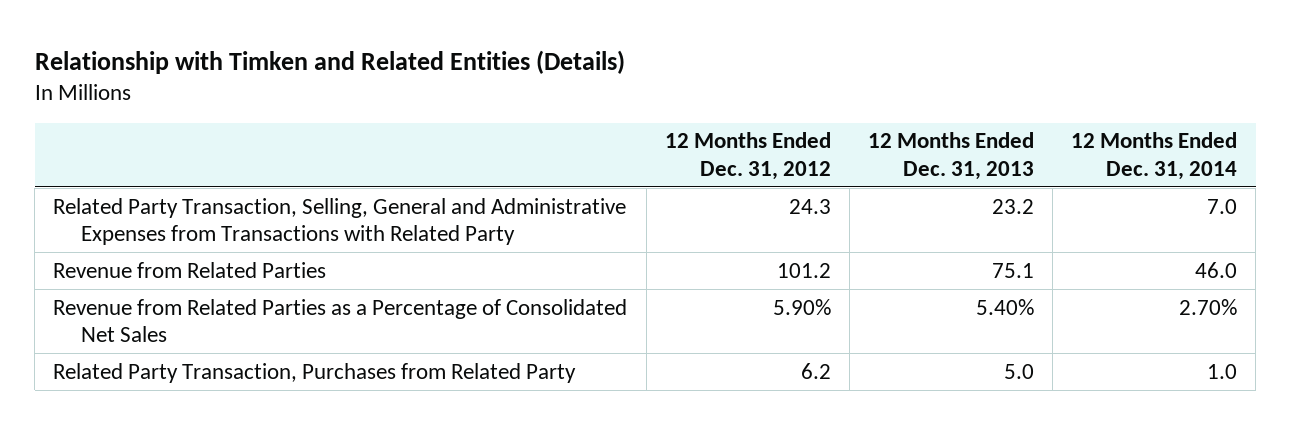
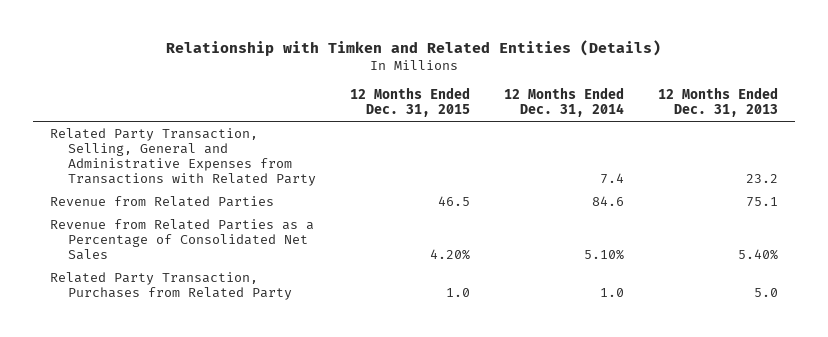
- | 12 Months Ended Dec. 31, 2012 | 12 Months Ended Dec. 31, 2013 | 12 Months Ended Dec. 31, 2014
+ | 12 Months Ended Dec. 31, 2015 | 12 Months Ended Dec. 31, 2014 | 12 Months Ended Dec. 31, 2013
- Related Party Transaction, Selling, General and Administrative Expenses from Transactions with Related Party | 24.3 | 23.2 | 7.0
- Revenue from Related Parties | 101.2 | 75.1 | 46.0
- Revenue from Related Parties as a Percentage of Consolidated Net Sales | 5.90% | 5.40% | 2.70%
+ Related Party Transaction, Selling, General and Administrative Expenses from Transactions with Related Party | | 7.4 | 23.2
+ Revenue from Related Parties | 46.5 | 84.6 | 75.1
+ Revenue from Related Parties as a Percentage of Consolidated Net Sales | 4.20% | 5.10% | 5.40%

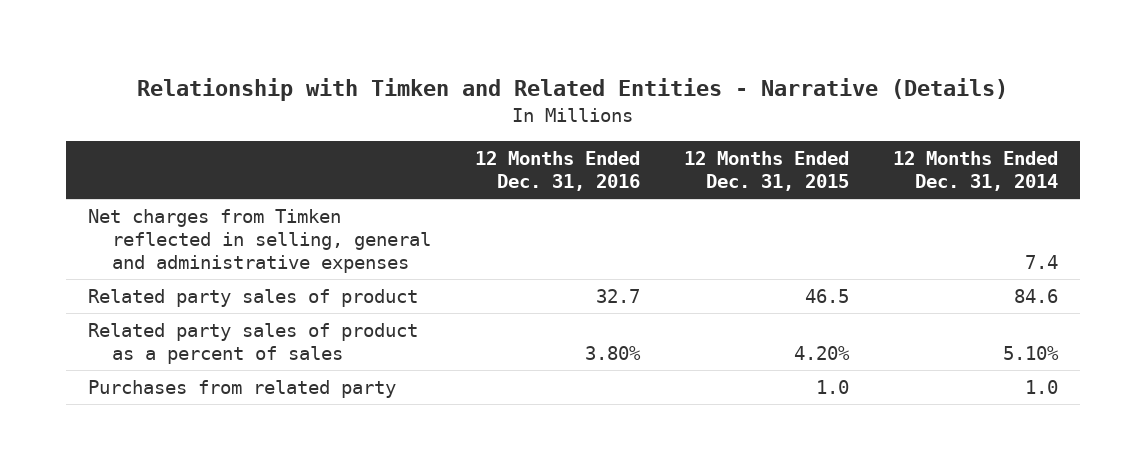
- Relationship with Timken and Related Entities (Details)
+ Relationship with Timken and Related Entities - Narrative (Details)
- | 12 Months Ended Dec. 31, 2015 | 12 Months Ended Dec. 31, 2014 | 12 Months Ended Dec. 31, 2013
+ | 12 Months Ended Dec. 31, 2016 | 12 Months Ended Dec. 31, 2015 | 12 Months Ended Dec. 31, 2014
- Related Party Transaction, Selling, General and Administrative Expenses from Transactions with Related Party | | 7.4 | 23.2
- Revenue from Related Parties | 46.5 | 84.6 | 75.1
- Revenue from Related Parties as a Percentage of Consolidated Net Sales | 4.20% | 5.10% | 5.40%
- Related Party Transaction, Purchases from Related Party | 1.0 | 1.0 | 5.0
+ Net charges from Timken reflected in selling, general and administrative expenses | | | 7.4
+ Related party sales of product | 32.7 | 46.5 | 84.6
+ Related party sales of product as a percent of sales | 3.80% | 4.20% | 5.10%
+ Purchases from related party | | 1.0 | 1.0

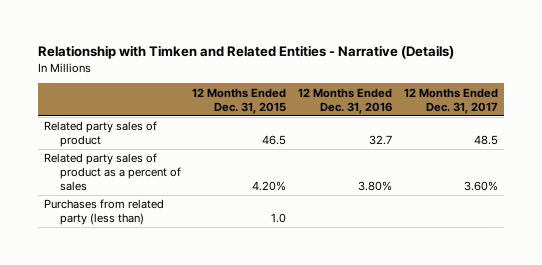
- | 12 Months Ended Dec. 31, 2016 | 12 Months Ended Dec. 31, 2015 | 12 Months Ended Dec. 31, 2014
+ | 12 Months Ended Dec. 31, 2015 | 12 Months Ended Dec. 31, 2016 | 12 Months Ended Dec. 31, 2017
- Net charges from Timken reflected in selling, general and administrative expenses | | | 7.4
- Purchases from related party | | 1.0 | 1.0
+ Purchases from related party (less than) | 1.0 | |

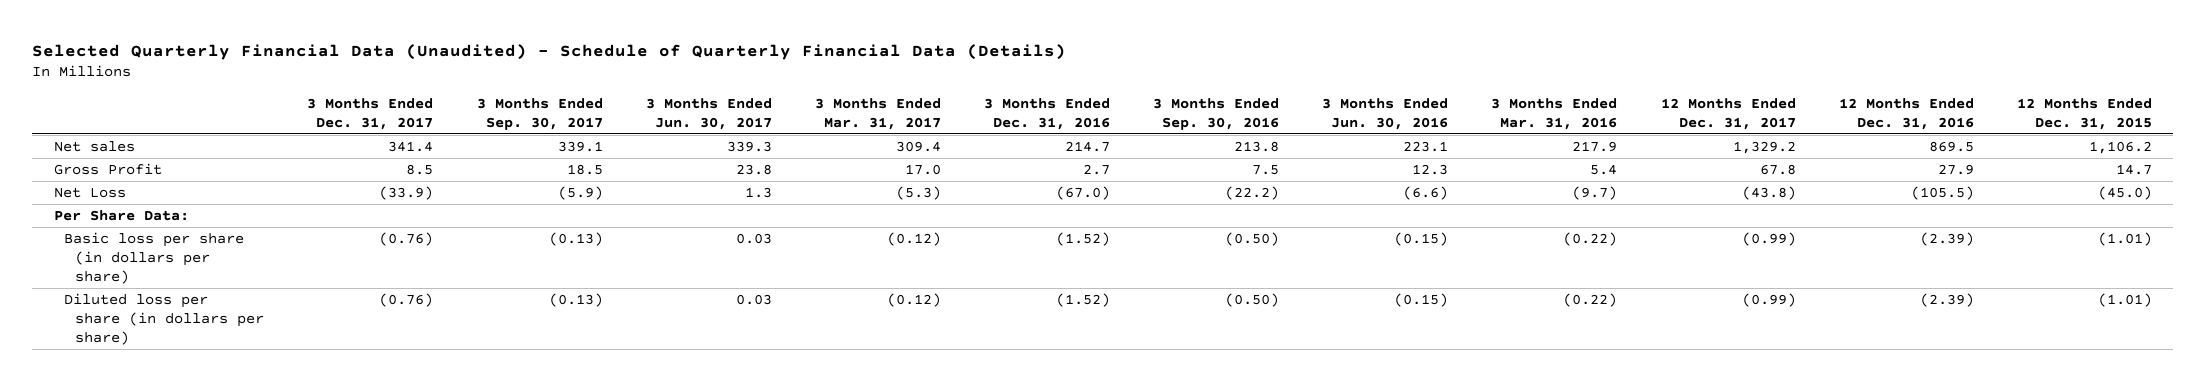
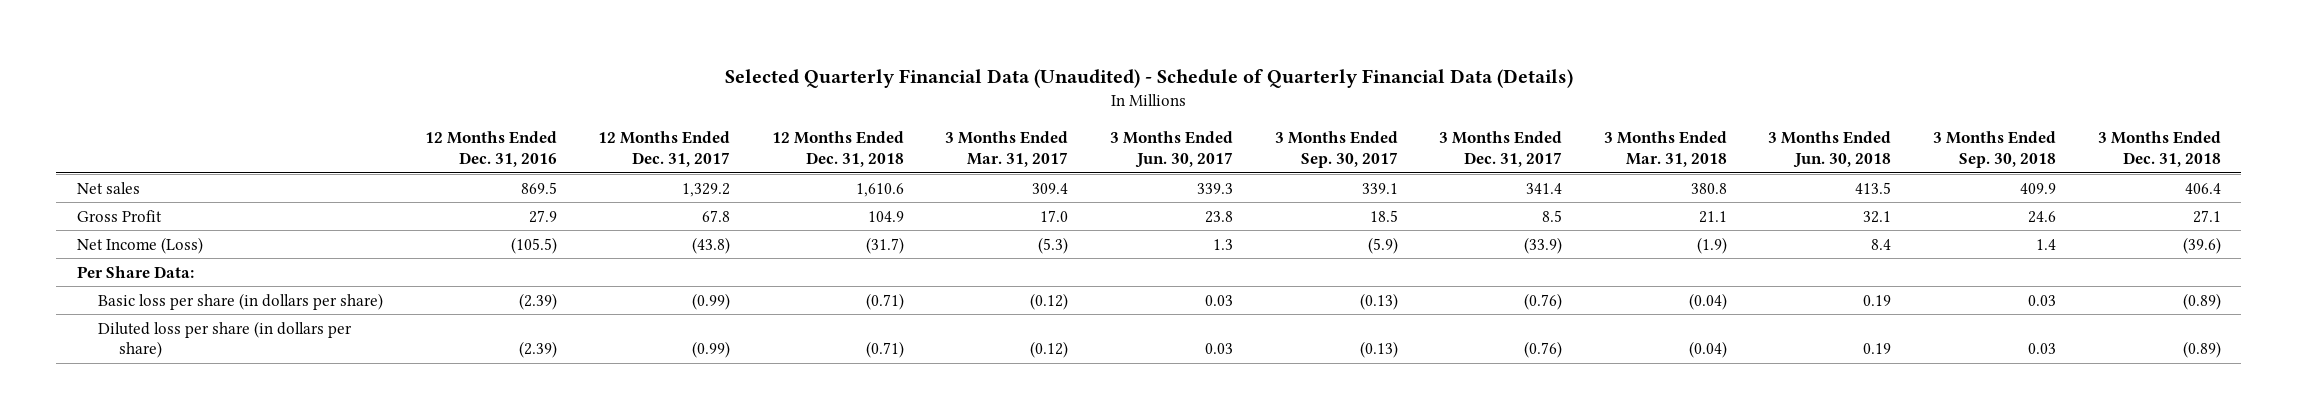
- | 3 Months Ended Dec. 31, 2017 | 3 Months Ended Sep. 30, 2017 | 3 Months Ended Jun. 30, 2017 | 3 Months Ended Mar. 31, 2017 | 3 Months Ended Dec. 31, 2016 | 3 Months Ended Sep. 30, 2016 | 3 Months Ended Jun. 30, 2016 | 3 Months Ended Mar. 31, 2016 | 12 Months Ended Dec. 31, 2017 | 12 Months Ended Dec. 31, 2016 | 12 Months Ended Dec. 31, 2015
+ | 12 Months Ended Dec. 31, 2016 | 12 Months Ended Dec. 31, 2017 | 12 Months Ended Dec. 31, 2018 | 3 Months Ended Mar. 31, 2017 | 3 Months Ended Jun. 30, 2017 | 3 Months Ended Sep. 30, 2017 | 3 Months Ended Dec. 31, 2017 | 3 Months Ended Mar. 31, 2018 | 3 Months Ended Jun. 30, 2018 | 3 Months Ended Sep. 30, 2018 | 3 Months Ended Dec. 31, 2018
- Net Loss | (33.9) | (5.9) | 1.3 | (5.3) | (67.0) | (22.2) | (6.6) | (9.7) | (43.8) | (105.5) | (45.0)
+ Net Income (Loss) | (105.5) | (43.8) | (31.7) | (5.3) | 1.3 | (5.9) | (33.9) | (1.9) | 8.4 | 1.4 | (39.6)

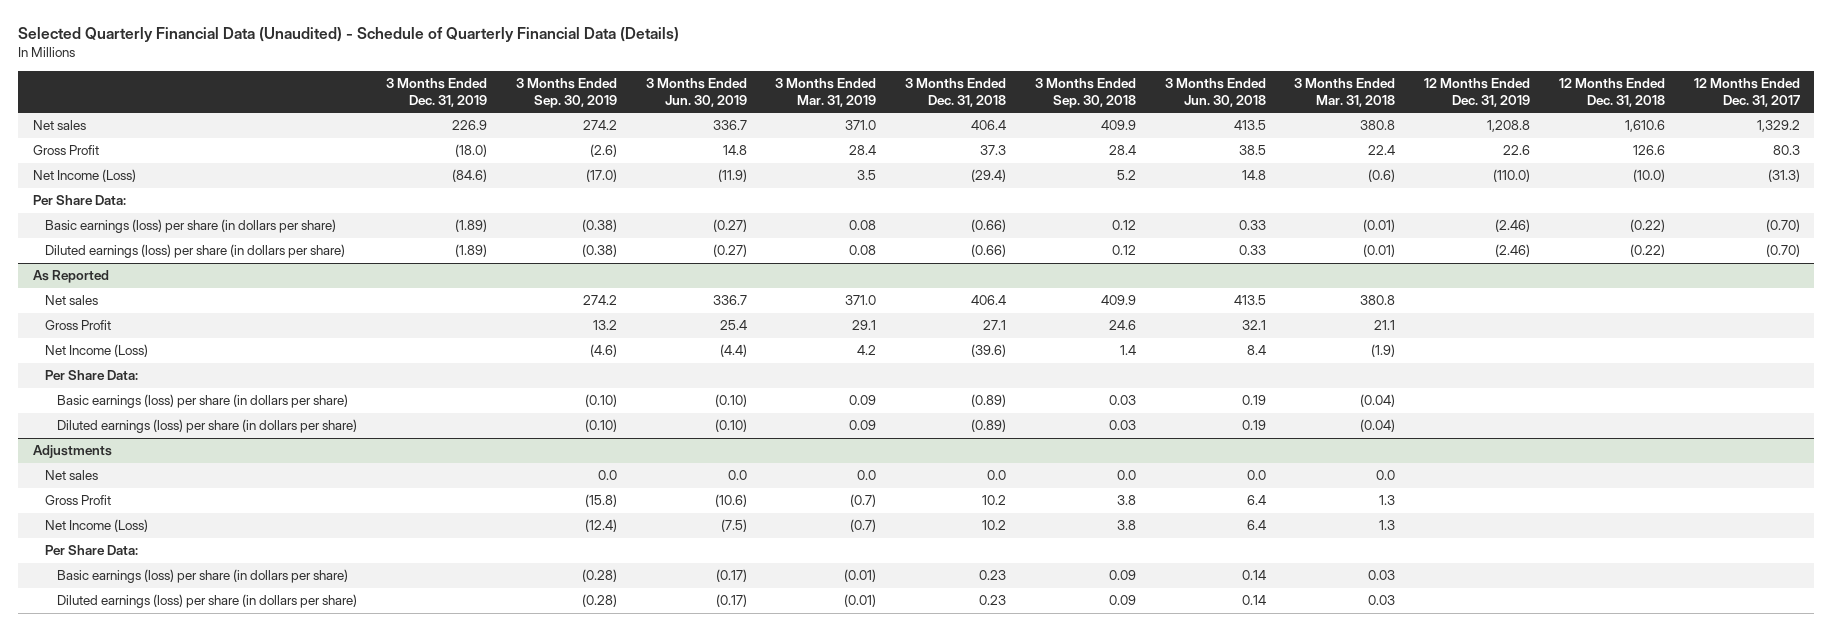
- | 12 Months Ended Dec. 31, 2016 | 12 Months Ended Dec. 31, 2017 | 12 Months Ended Dec. 31, 2018 | 3 Months Ended Mar. 31, 2017 | 3 Months Ended Jun. 30, 2017 | 3 Months Ended Sep. 30, 2017 | 3 Months Ended Dec. 31, 2017 | 3 Months Ended Mar. 31, 2018 | 3 Months Ended Jun. 30, 2018 | 3 Months Ended Sep. 30, 2018 | 3 Months Ended Dec. 31, 2018
+ | 3 Months Ended Dec. 31, 2019 | 3 Months Ended Sep. 30, 2019 | 3 Months Ended Jun. 30, 2019 | 3 Months Ended Mar. 31, 2019 | 3 Months Ended Dec. 31, 2018 | 3 Months Ended Sep. 30, 2018 | 3 Months Ended Jun. 30, 2018 | 3 Months Ended Mar. 31, 2018 | 12 Months Ended Dec. 31, 2019 | 12 Months Ended Dec. 31, 2018 | 12 Months Ended Dec. 31, 2017
- Gross Profit | 27.9 | 67.8 | 104.9 | 17.0 | 23.8 | 18.5 | 8.5 | 21.1 | 32.1 | 24.6 | 27.1
- Net Income (Loss) | (105.5) | (43.8) | (31.7) | (5.3) | 1.3 | (5.9) | (33.9) | (1.9) | 8.4 | 1.4 | (39.6)
+ Gross Profit | (18.0) | (2.6) | 14.8 | 28.4 | 37.3 | 28.4 | 38.5 | 22.4 | 22.6 | 126.6 | 80.3
+ Net Income (Loss) | (84.6) | (17.0) | (11.9) | 3.5 | (29.4) | 5.2 | 14.8 | (0.6) | (110.0) | (10.0) | (31.3)
- Basic loss per share (in dollars per share) | (2.39) | (0.99) | (0.71) | (0.12) | 0.03 | (0.13) | (0.76) | (0.04) | 0.19 | 0.03 | (0.89)
- Diluted loss per share (in dollars per share) | (2.39) | (0.99) | (0.71) | (0.12) | 0.03 | (0.13) | (0.76) | (0.04) | 0.19 | 0.03 | (0.89)
+ Basic earnings (loss) per share (in dollars per share) | (1.89) | (0.38) | (0.27) | 0.08 | (0.66) | 0.12 | 0.33 | (0.01) | (2.46) | (0.22) | (0.70)
+ Diluted earnings (loss) per share (in dollars per share) | (1.89) | (0.38) | (0.27) | 0.08 | (0.66) | 0.12 | 0.33 | (0.01) | (2.46) | (0.22) | (0.70)
+ As Reported
+ Net sales | | 274.2 | 336.7 | 371.0 | 406.4 | 409.9 | 413.5 | 380.8 | | |
+ Gross Profit | | 13.2 | 25.4 | 29.1 | 27.1 | 24.6 | 32.1 | 21.1 | | |
+ Net Income (Loss) | | (4.6) | (4.4) | 4.2 | (39.6) | 1.4 | 8.4 | (1.9) | | |
+ Per Share Data:
+ Basic earnings (loss) per share (in dollars per share) | | (0.10) | (0.10) | 0.09 | (0.89) | 0.03 | 0.19 | (0.04) | | |
+ Diluted earnings (loss) per share (in dollars per share) | | (0.10) | (0.10) | 0.09 | (0.89) | 0.03 | 0.19 | (0.04) | | |
+ Adjustments
+ Net sales | | 0.0 | 0.0 | 0.0 | 0.0 | 0.0 | 0.0 | 0.0 | | |
+ Gross Profit | | (15.8) | (10.6) | (0.7) | 10.2 | 3.8 | 6.4 | 1.3 | | |
+ Net Income (Loss) | | (12.4) | (7.5) | (0.7) | 10.2 | 3.8 | 6.4 | 1.3 | | |
+ Per Share Data:
+ Basic earnings (loss) per share (in dollars per share) | | (0.28) | (0.17) | (0.01) | 0.23 | 0.09 | 0.14 | 0.03 | | |
+ Diluted earnings (loss) per share (in dollars per share) | | (0.28) | (0.17) | (0.01) | 0.23 | 0.09 | 0.14 | 0.03 | | |

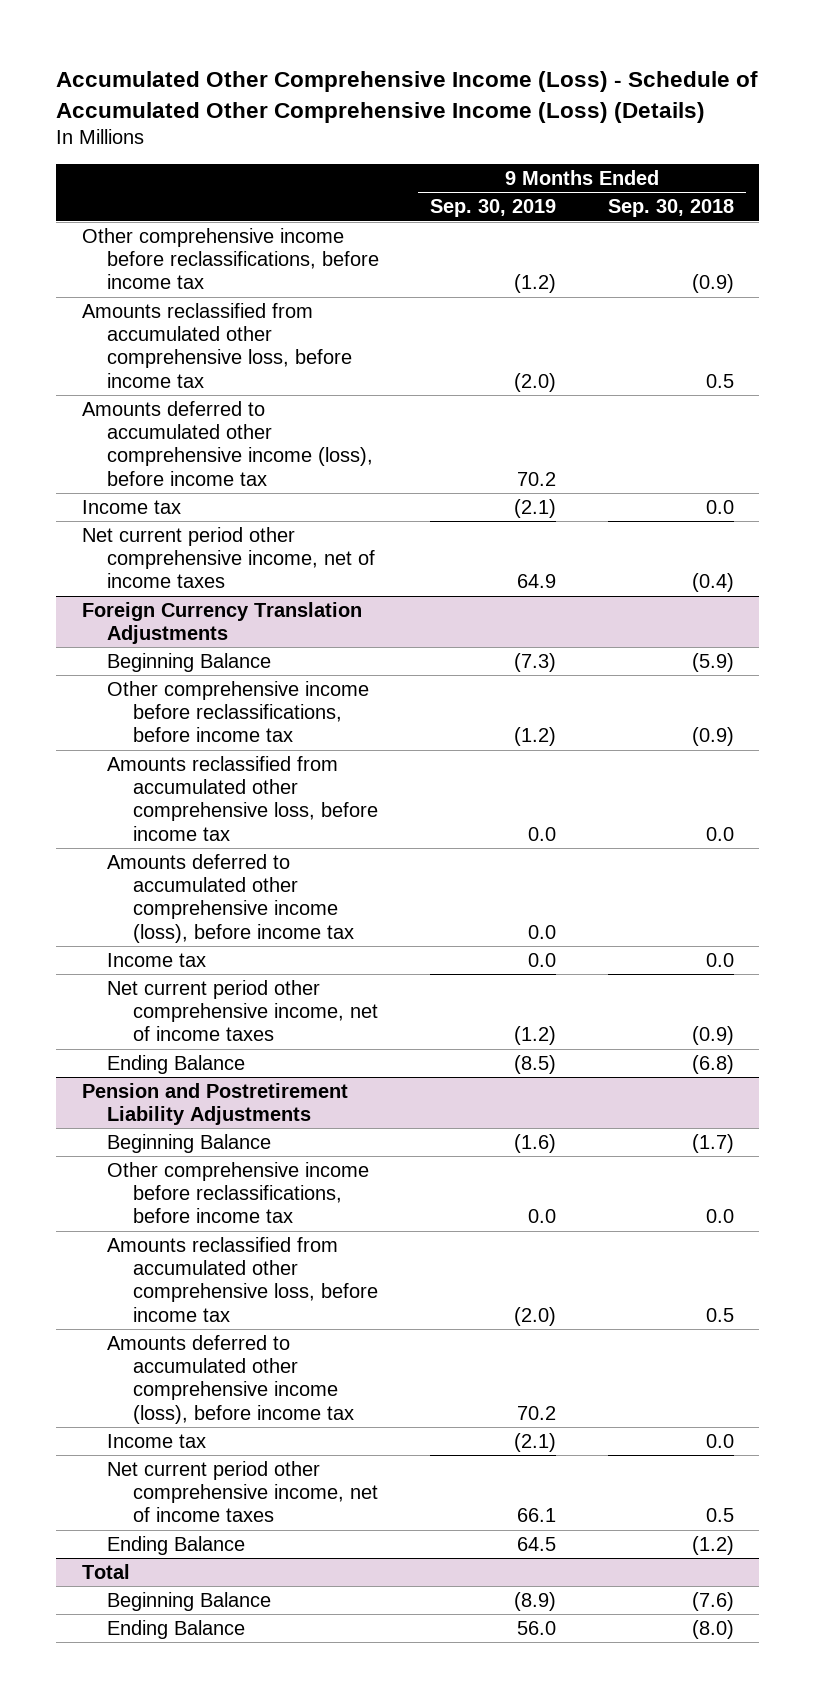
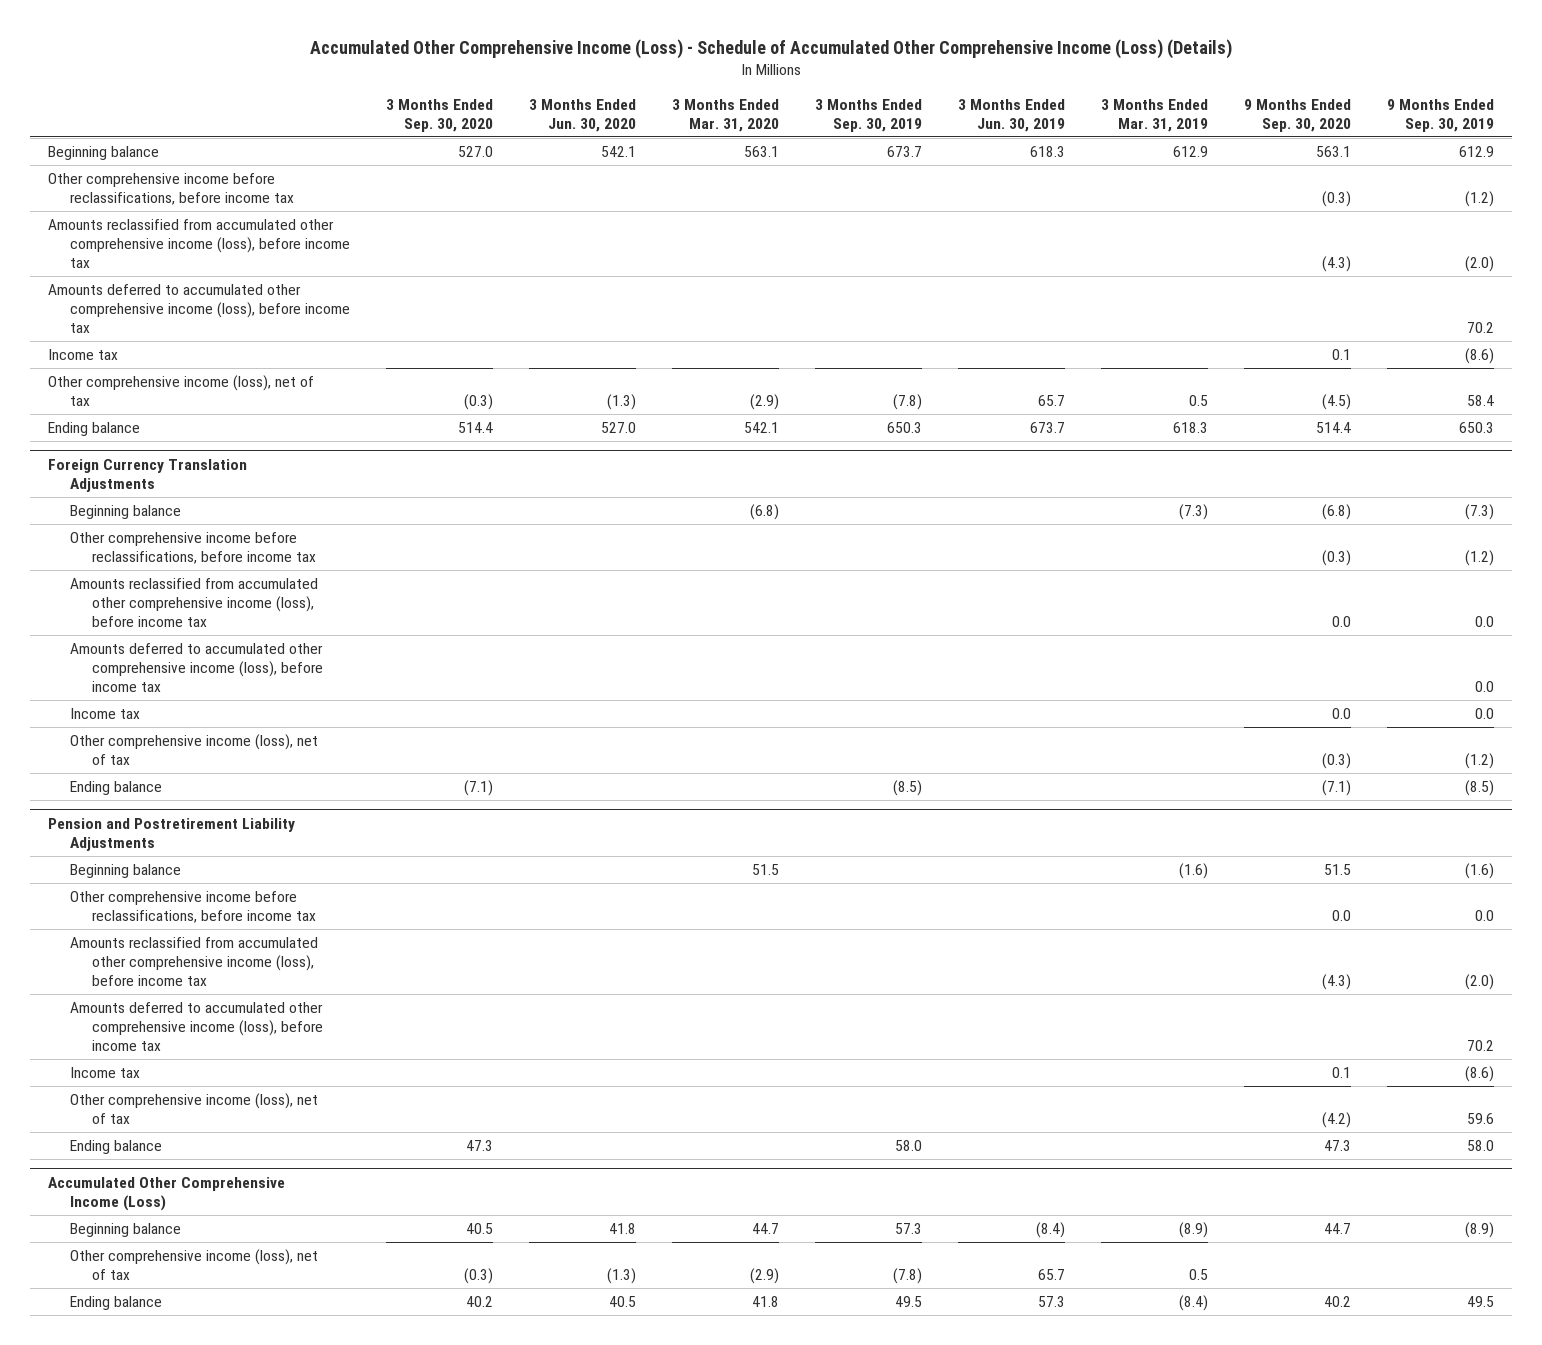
- | 9 Months Ended Sep. 30, 2019 | 9 Months Ended Sep. 30, 2018
+ | 3 Months Ended Sep. 30, 2020 | 3 Months Ended Jun. 30, 2020 | 3 Months Ended Mar. 31, 2020 | 3 Months Ended Sep. 30, 2019 | 3 Months Ended Jun. 30, 2019 | 3 Months Ended Mar. 31, 2019 | 9 Months Ended Sep. 30, 2020 | 9 Months Ended Sep. 30, 2019
+ Beginning balance | 527.0 | 542.1 | 563.1 | 673.7 | 618.3 | 612.9 | 563.1 | 612.9
- Amounts reclassified from accumulated other comprehensive loss, before income tax | (2.0) | 0.5
+ Amounts reclassified from accumulated other comprehensive income (loss), before income tax | | | | | | | (4.3) | (2.0)
- Income tax | (2.1) | 0.0
- Net current period other comprehensive income, net of income taxes | 64.9 | (0.4)
+ Income tax | | | | | | | 0.1 | (8.6)
+ Other comprehensive income (loss), net of tax | (0.3) | (1.3) | (2.9) | (7.8) | 65.7 | 0.5 | (4.5) | 58.4
+ Ending balance | 514.4 | 527.0 | 542.1 | 650.3 | 673.7 | 618.3 | 514.4 | 650.3
@ Foreign Currency Translation Adjustments
- Beginning Balance | (7.3) | (5.9)
+ Beginning balance | | | (6.8) | | | (7.3) | (6.8) | (7.3)
- Amounts reclassified from accumulated other comprehensive loss, before income tax | 0.0 | 0.0
+ Amounts reclassified from accumulated other comprehensive income (loss), before income tax | | | | | | | 0.0 | 0.0
- Net current period other comprehensive income, net of income taxes | (1.2) | (0.9)
- Ending Balance | (8.5) | (6.8)
+ Other comprehensive income (loss), net of tax | | | | | | | (0.3) | (1.2)
+ Ending balance | (7.1) | | | (8.5) | | | (7.1) | (8.5)
@ Pension and Postretirement Liability Adjustments
- Beginning Balance | (1.6) | (1.7)
+ Beginning balance | | | 51.5 | | | (1.6) | 51.5 | (1.6)
- Amounts reclassified from accumulated other comprehensive loss, before income tax | (2.0) | 0.5
+ Amounts reclassified from accumulated other comprehensive income (loss), before income tax | | | | | | | (4.3) | (2.0)
- Income tax | (2.1) | 0.0
- Net current period other comprehensive income, net of income taxes | 66.1 | 0.5
- Ending Balance | 64.5 | (1.2)
- Total
- Beginning Balance | (8.9) | (7.6)
- Ending Balance | 56.0 | (8.0)
@ Pension and Postretirement Liability Adjustments
+ Income tax | | | | | | | 0.1 | (8.6)
+ Other comprehensive income (loss), net of tax | | | | | | | (4.2) | 59.6
+ Ending balance | 47.3 | | | 58.0 | | | 47.3 | 58.0
+ Accumulated Other Comprehensive Income (Loss)
+ Beginning balance | 40.5 | 41.8 | 44.7 | 57.3 | (8.4) | (8.9) | 44.7 | (8.9)
+ Other comprehensive income (loss), net of tax | (0.3) | (1.3) | (2.9) | (7.8) | 65.7 | 0.5 | |
+ Ending balance | 40.2 | 40.5 | 41.8 | 49.5 | 57.3 | (8.4) | 40.2 | 49.5

